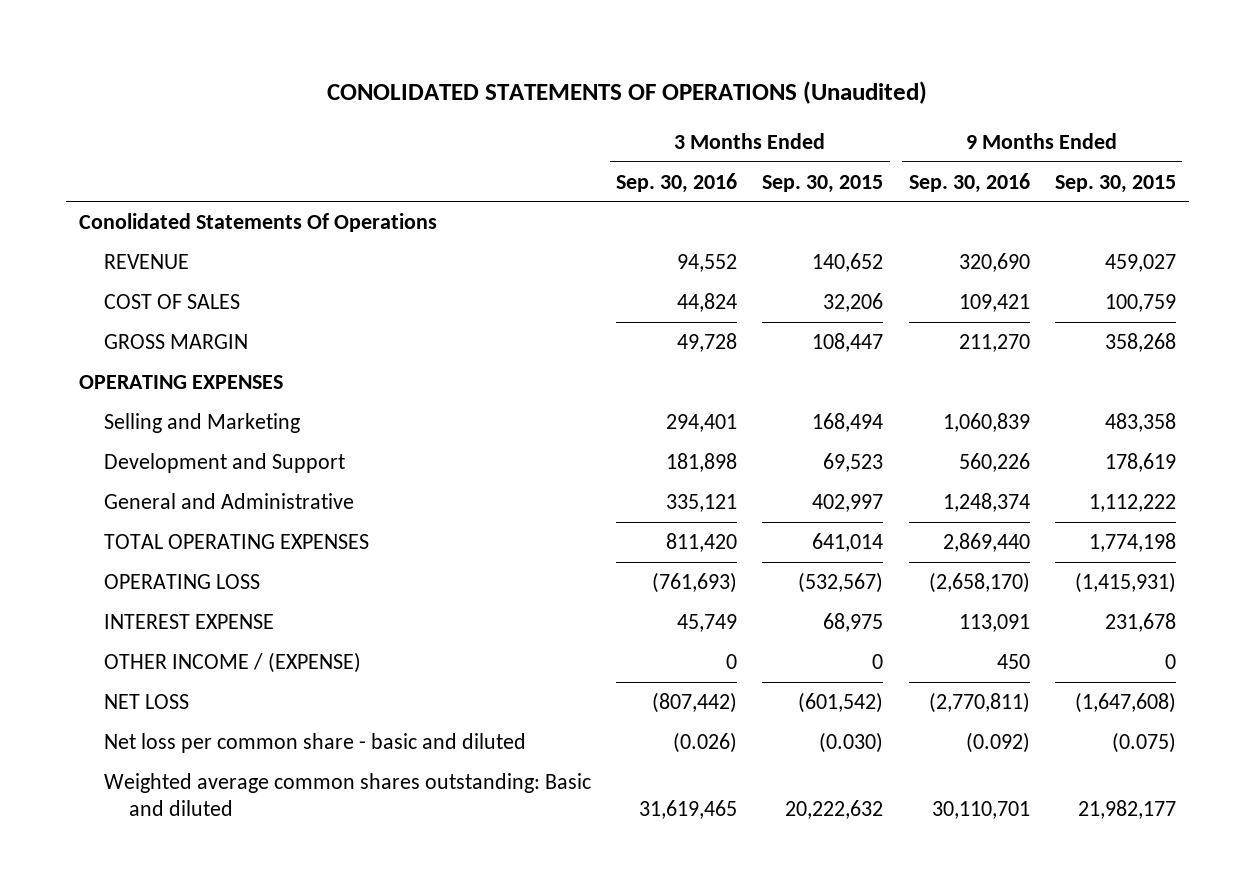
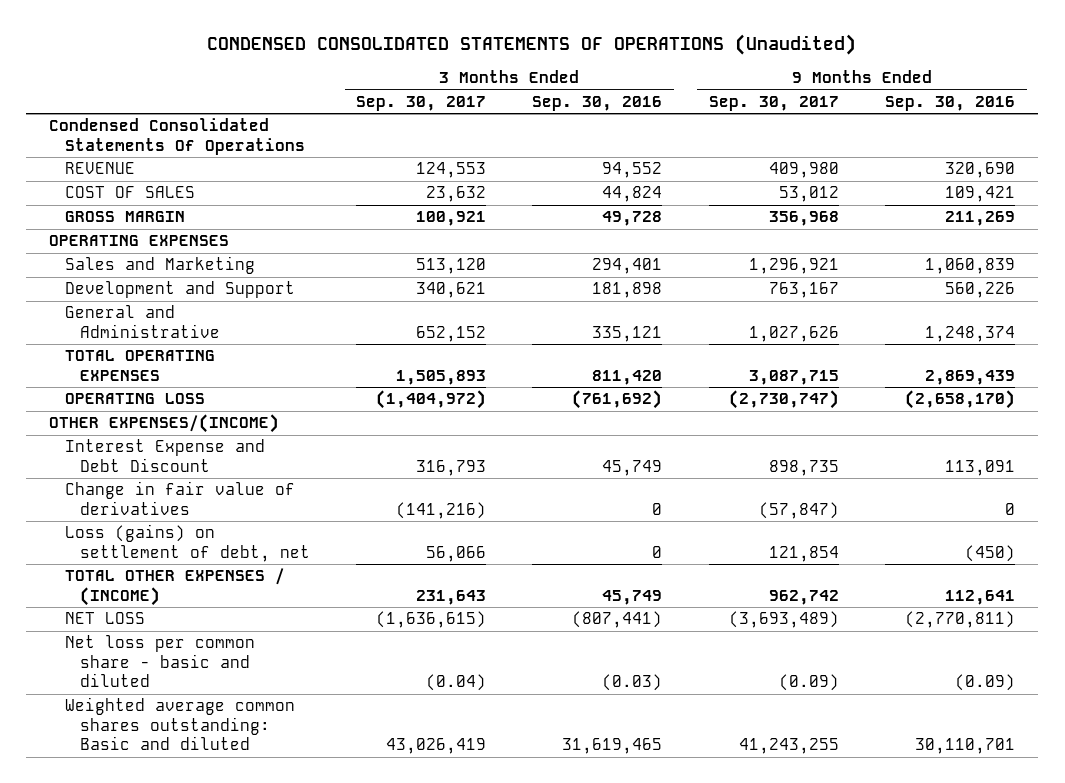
- CONOLIDATED STATEMENTS OF OPERATIONS (Unaudited)
+ CONDENSED CONSOLIDATED STATEMENTS OF OPERATIONS (Unaudited)
- | 3 Months Ended Sep. 30, 2016 | 3 Months Ended Sep. 30, 2015 | 9 Months Ended Sep. 30, 2016 | 9 Months Ended Sep. 30, 2015
+ | 3 Months Ended Sep. 30, 2017 | 3 Months Ended Sep. 30, 2016 | 9 Months Ended Sep. 30, 2017 | 9 Months Ended Sep. 30, 2016
- Conolidated Statements Of Operations
+ Condensed Consolidated Statements Of Operations
- GROSS MARGIN | 49,728 | 108,447 | 211,270 | 358,268
+ GROSS MARGIN | 100,921 | 49,728 | 356,968 | 211,269
- Selling and Marketing | 294,401 | 168,494 | 1,060,839 | 483,358
+ Sales and Marketing | 513,120 | 294,401 | 1,296,921 | 1,060,839
- TOTAL OPERATING EXPENSES | 811,420 | 641,014 | 2,869,440 | 1,774,198
- OPERATING LOSS | (761,693) | (532,567) | (2,658,170) | (1,415,931)
- INTEREST EXPENSE | 45,749 | 68,975 | 113,091 | 231,678
- OTHER INCOME / (EXPENSE) | 0 | 0 | 450 | 0
- NET LOSS | (807,442) | (601,542) | (2,770,811) | (1,647,608)
- Net loss per common share - basic and diluted | (0.026) | (0.030) | (0.092) | (0.075)
+ TOTAL OPERATING EXPENSES | 1,505,893 | 811,420 | 3,087,715 | 2,869,439
+ OPERATING LOSS | (1,404,972) | (761,692) | (2,730,747) | (2,658,170)
+ OTHER EXPENSES/(INCOME)
+ Interest Expense and Debt Discount | 316,793 | 45,749 | 898,735 | 113,091
+ Change in fair value of derivatives | (141,216) | 0 | (57,847) | 0
+ Loss (gains) on settlement of debt, net | 56,066 | 0 | 121,854 | (450)
+ TOTAL OTHER EXPENSES / (INCOME) | 231,643 | 45,749 | 962,742 | 112,641
+ NET LOSS | (1,636,615) | (807,441) | (3,693,489) | (2,770,811)
+ Net loss per common share - basic and diluted | (0.04) | (0.03) | (0.09) | (0.09)

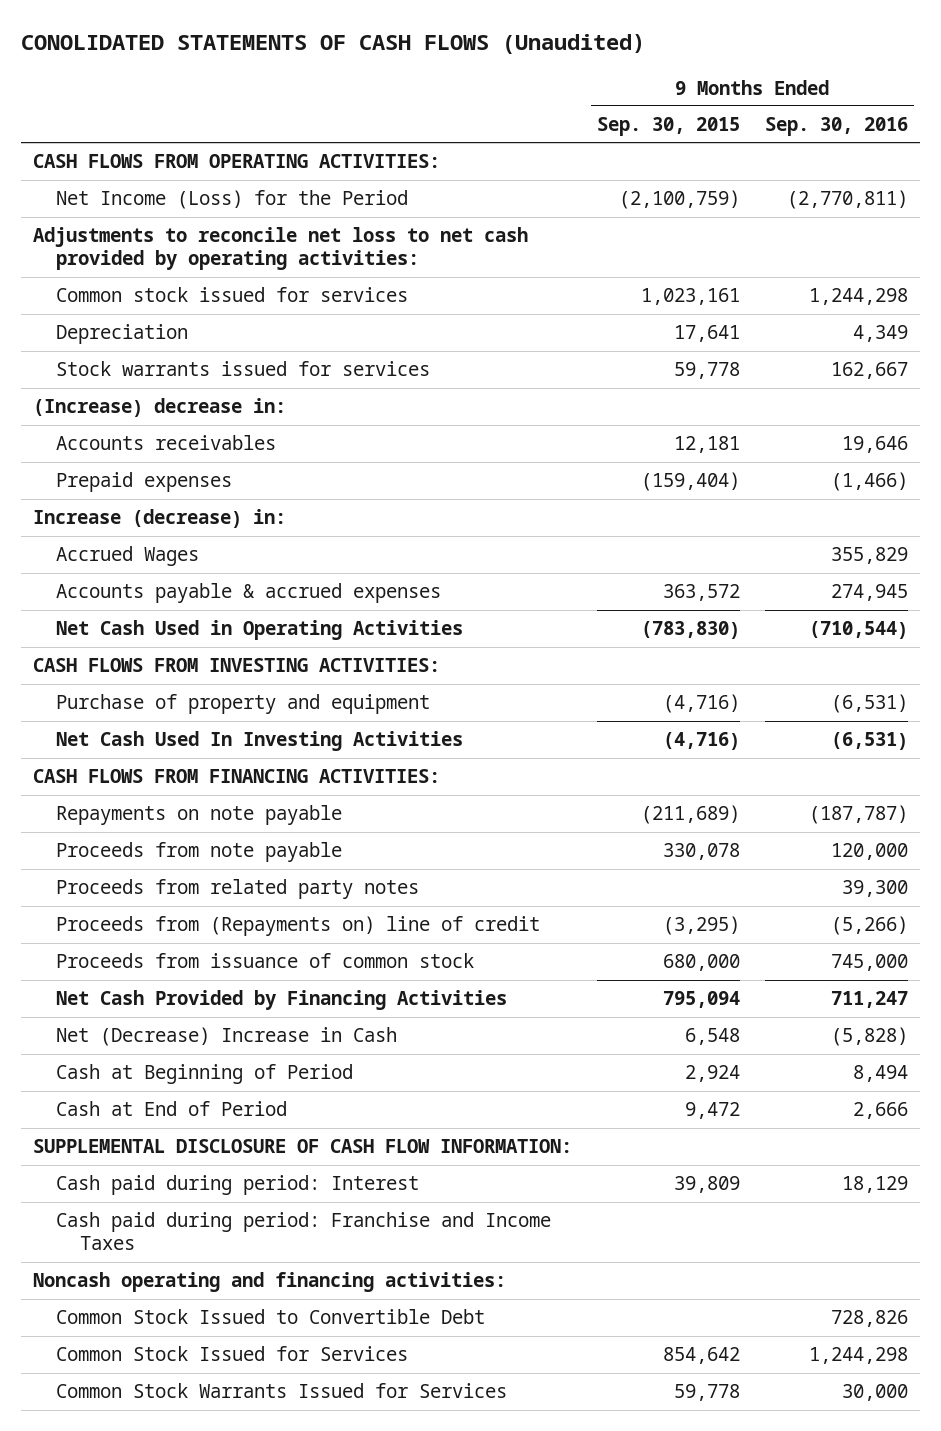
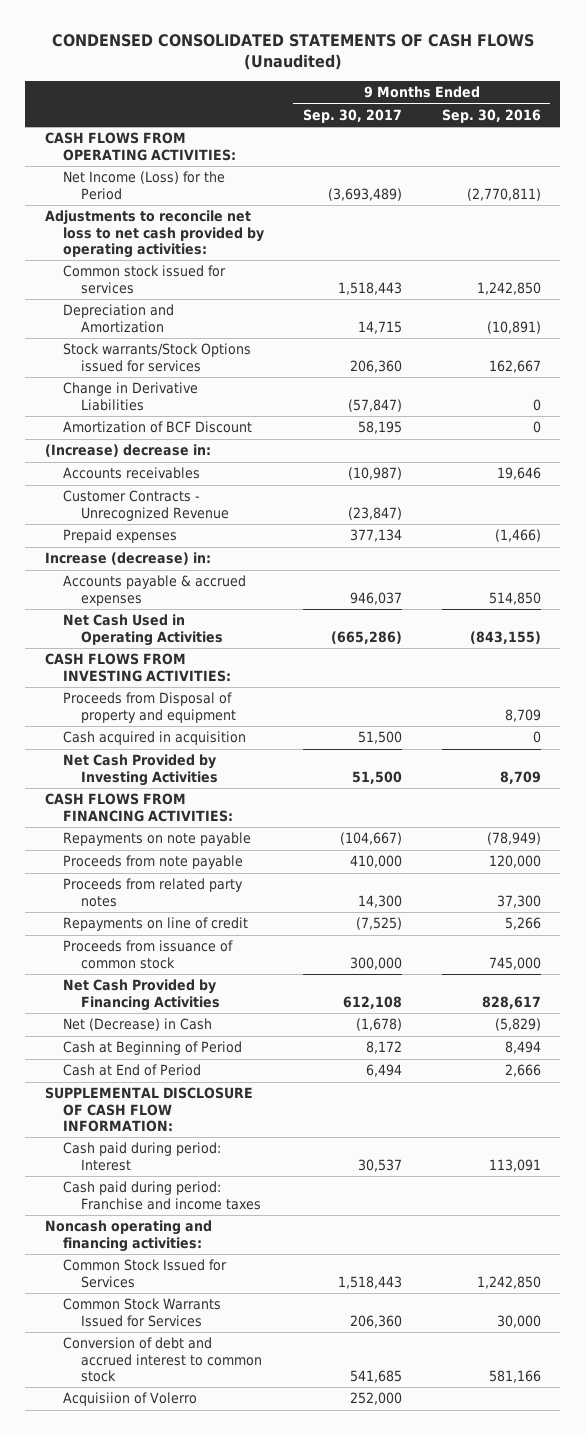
- CONOLIDATED STATEMENTS OF CASH FLOWS (Unaudited)
+ CONDENSED CONSOLIDATED STATEMENTS OF CASH FLOWS (Unaudited)
- | 9 Months Ended Sep. 30, 2015 | 9 Months Ended Sep. 30, 2016
+ | 9 Months Ended Sep. 30, 2017 | 9 Months Ended Sep. 30, 2016
- Common stock issued for services | 1,023,161 | 1,244,298
- Depreciation | 17,641 | 4,349
- Stock warrants issued for services | 59,778 | 162,667
+ Common stock issued for services | 1,518,443 | 1,242,850
+ Depreciation and Amortization | 14,715 | (10,891)
+ Stock warrants/Stock Options issued for services | 206,360 | 162,667
+ Change in Derivative Liabilities | (57,847) | 0
+ Amortization of BCF Discount | 58,195 | 0
+ Customer Contracts - Unrecognized Revenue | (23,847) |
- Accrued Wages | | 355,829
- Accounts payable & accrued expenses | 363,572 | 274,945
- Net Cash Used in Operating Activities | (783,830) | (710,544)
+ Accounts payable & accrued expenses | 946,037 | 514,850
+ Net Cash Used in Operating Activities | (665,286) | (843,155)
- Purchase of property and equipment | (4,716) | (6,531)
- Net Cash Used In Investing Activities | (4,716) | (6,531)
+ Proceeds from Disposal of property and equipment | | 8,709
+ Cash acquired in acquisition | 51,500 | 0
+ Net Cash Provided by Investing Activities | 51,500 | 8,709
- Repayments on note payable | (211,689) | (187,787)
+ Repayments on note payable | (104,667) | (78,949)
- Proceeds from related party notes | | 39,300
- Proceeds from (Repayments on) line of credit | (3,295) | (5,266)
+ Proceeds from related party notes | 14,300 | 37,300
+ Repayments on line of credit | (7,525) | 5,266
- Net Cash Provided by Financing Activities | 795,094 | 711,247
- Net (Decrease) Increase in Cash | 6,548 | (5,828)
+ Net Cash Provided by Financing Activities | 612,108 | 828,617
+ Net (Decrease) in Cash | (1,678) | (5,829)
- Cash paid during period: Interest | 39,809 | 18,129
- Cash paid during period: Franchise and Income Taxes
+ Cash paid during period: Interest | 30,537 | 113,091
+ Cash paid during period: Franchise and income taxes
- Common Stock Issued to Convertible Debt | | 728,826
- Common Stock Issued for Services | 854,642 | 1,244,298
+ Common Stock Issued for Services | 1,518,443 | 1,242,850
+ Conversion of debt and accrued interest to common stock | 541,685 | 581,166
+ Acquisiion of Volerro | 252,000 |

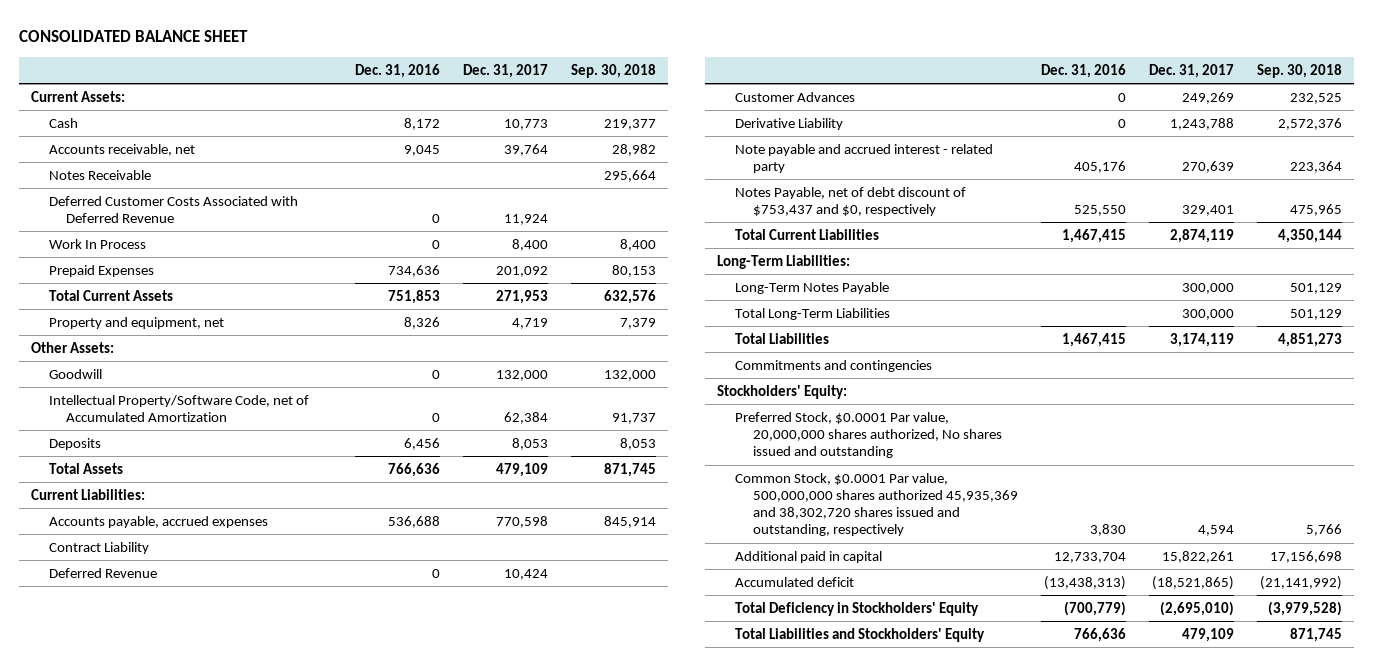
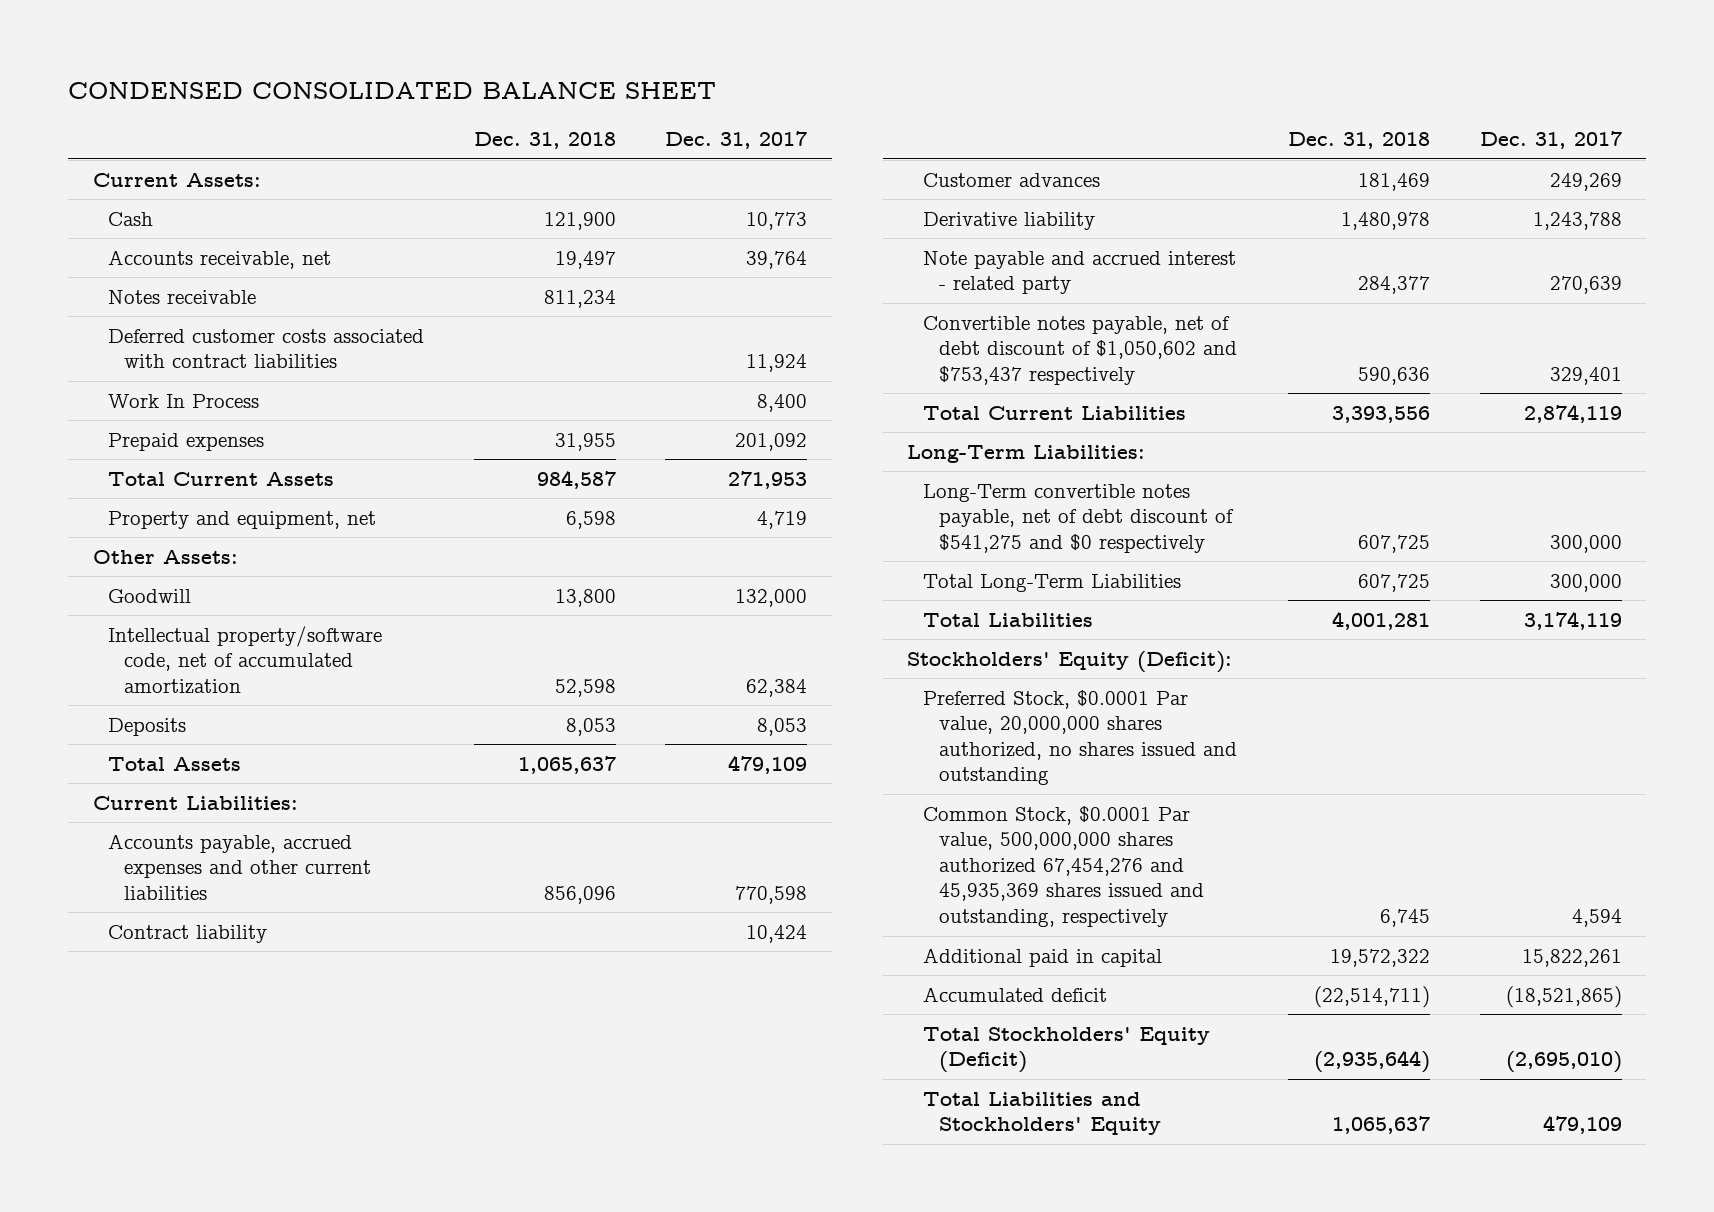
- CONSOLIDATED BALANCE SHEET
+ CONDENSED CONSOLIDATED BALANCE SHEET
- | Dec. 31, 2016 | Dec. 31, 2017 | Sep. 30, 2018
+ | Dec. 31, 2018 | Dec. 31, 2017
- Notes Receivable | | | 295,664
- Deferred Customer Costs Associated with Deferred Revenue | 0 | 11,924 |
+ Notes receivable | 811,234 |
+ Deferred customer costs associated with contract liabilities | | 11,924
- Prepaid Expenses | 734,636 | 201,092 | 80,153
+ Prepaid expenses | 31,955 | 201,092
- Intellectual Property/Software Code, net of Accumulated Amortization | 0 | 62,384 | 91,737
+ Intellectual property/software code, net of accumulated amortization | 52,598 | 62,384
- Accounts payable, accrued expenses | 536,688 | 770,598 | 845,914
- Contract Liability
- Deferred Revenue | 0 | 10,424 |
- Customer Advances | 0 | 249,269 | 232,525
- Derivative Liability | 0 | 1,243,788 | 2,572,376
+ Accounts payable, accrued expenses and other current liabilities | 856,096 | 770,598
+ Contract liability | | 10,424
+ Customer advances | 181,469 | 249,269
+ Derivative liability | 1,480,978 | 1,243,788
- Notes Payable, net of debt discount of $753,437 and $0, respectively | 525,550 | 329,401 | 475,965
+ Convertible notes payable, net of debt discount of $1,050,602 and $753,437 respectively | 590,636 | 329,401
- Long-Term Notes Payable | | 300,000 | 501,129
+ Long-Term convertible notes payable, net of debt discount of $541,275 and $0 respectively | 607,725 | 300,000
- Commitments and contingencies
- Stockholders' Equity:
- Preferred Stock, $0.0001 Par value, 20,000,000 shares authorized, No shares issued and outstanding
- Common Stock, $0.0001 Par value, 500,000,000 shares authorized 45,935,369 and 38,302,720 shares issued and outstanding, respectively | 3,830 | 4,594 | 5,766
+ Stockholders' Equity (Deficit):
+ Preferred Stock, $0.0001 Par value, 20,000,000 shares authorized, no shares issued and outstanding
+ Common Stock, $0.0001 Par value, 500,000,000 shares authorized 67,454,276 and 45,935,369 shares issued and outstanding, respectively | 6,745 | 4,594
- Total Deficiency in Stockholders' Equity | (700,779) | (2,695,010) | (3,979,528)
+ Total Stockholders' Equity (Deficit) | (2,935,644) | (2,695,010)

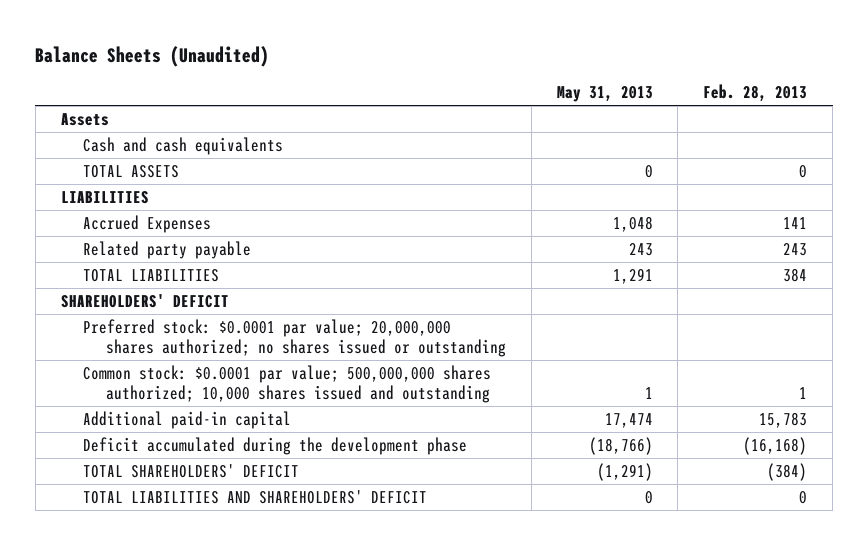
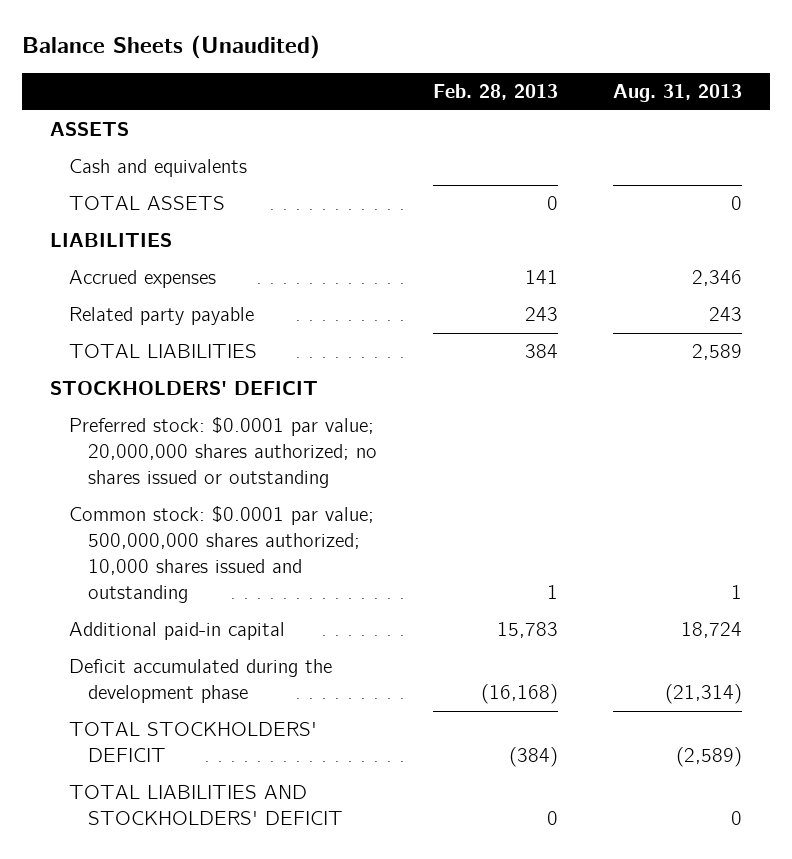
- | May 31, 2013 | Feb. 28, 2013
+ | Feb. 28, 2013 | Aug. 31, 2013
- Assets
- Cash and cash equivalents
+ ASSETS
+ Cash and equivalents
- Accrued Expenses | 1,048 | 141
+ Accrued expenses | 141 | 2,346
- SHAREHOLDERS' DEFICIT
+ STOCKHOLDERS' DEFICIT
- TOTAL SHAREHOLDERS' DEFICIT | (1,291) | (384)
- TOTAL LIABILITIES AND SHAREHOLDERS' DEFICIT | 0 | 0
+ TOTAL STOCKHOLDERS' DEFICIT | (384) | (2,589)
+ TOTAL LIABILITIES AND STOCKHOLDERS' DEFICIT | 0 | 0

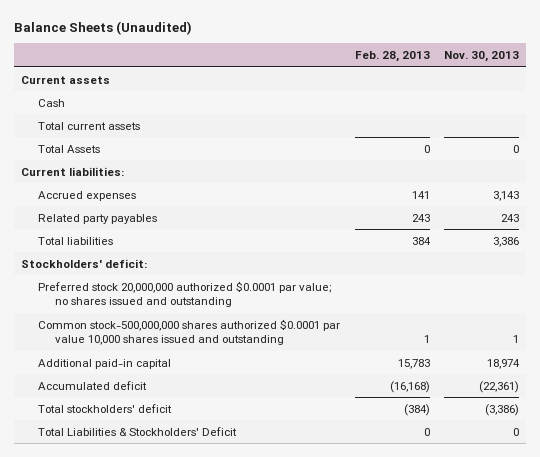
- | Feb. 28, 2013 | Aug. 31, 2013
+ | Feb. 28, 2013 | Nov. 30, 2013
- ASSETS
- Cash and equivalents
- TOTAL ASSETS | 0 | 0
- LIABILITIES
+ Current assets
+ Cash
+ Total current assets
+ Total Assets | 0 | 0
+ Current liabilities:
- Related party payable | 243 | 243
- TOTAL LIABILITIES | 384 | 2,589
- STOCKHOLDERS' DEFICIT
- Preferred stock: $0.0001 par value; 20,000,000 shares authorized; no shares issued or outstanding
- Common stock: $0.0001 par value; 500,000,000 shares authorized; 10,000 shares issued and outstanding | 1 | 1
+ Related party payables | 243 | 243
+ Total liabilities | 384 | 3,386
+ Stockholders' deficit:
+ Preferred stock 20,000,000 authorized $0.0001 par value; no shares issued and outstanding
+ Common stock-500,000,000 shares authorized $0.0001 par value 10,000 shares issued and outstanding | 1 | 1
- Deficit accumulated during the development phase | (16,168) | (21,314)
- TOTAL STOCKHOLDERS' DEFICIT | (384) | (2,589)
- TOTAL LIABILITIES AND STOCKHOLDERS' DEFICIT | 0 | 0
+ Accumulated deficit | (16,168) | (22,361)
+ Total stockholders' deficit | (384) | (3,386)
+ Total Liabilities & Stockholders' Deficit | 0 | 0

